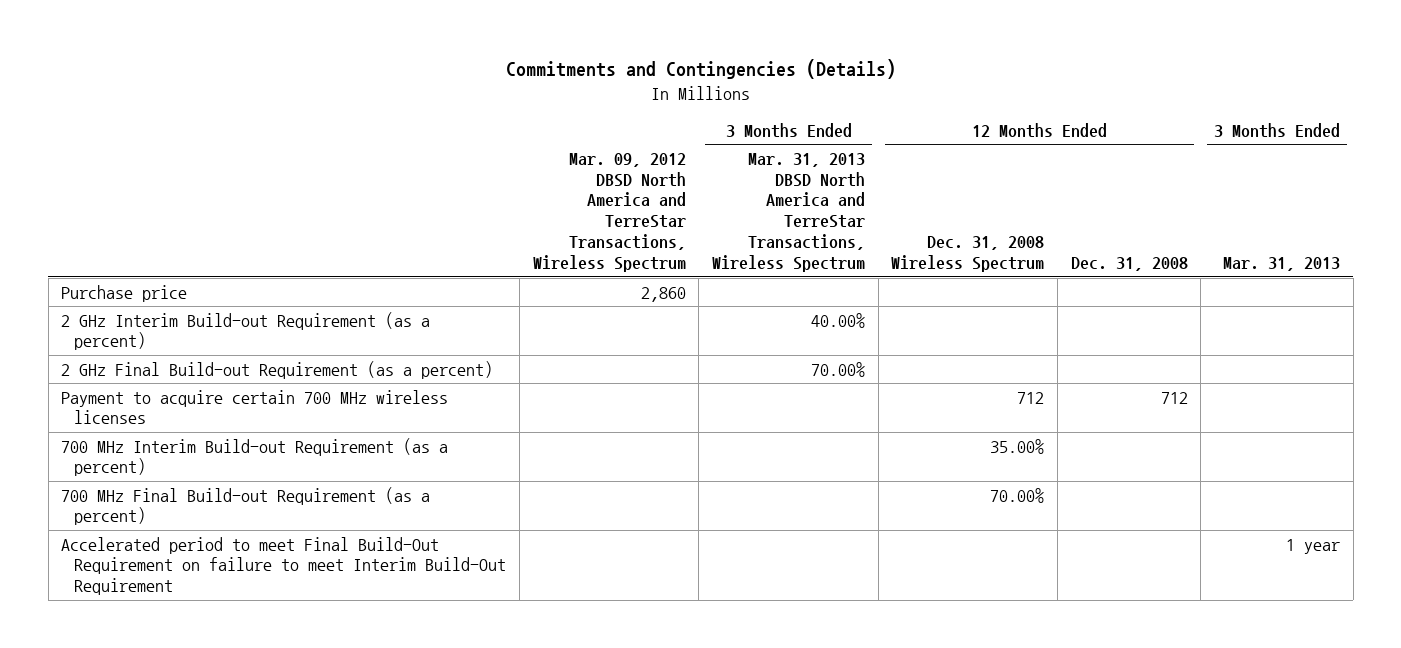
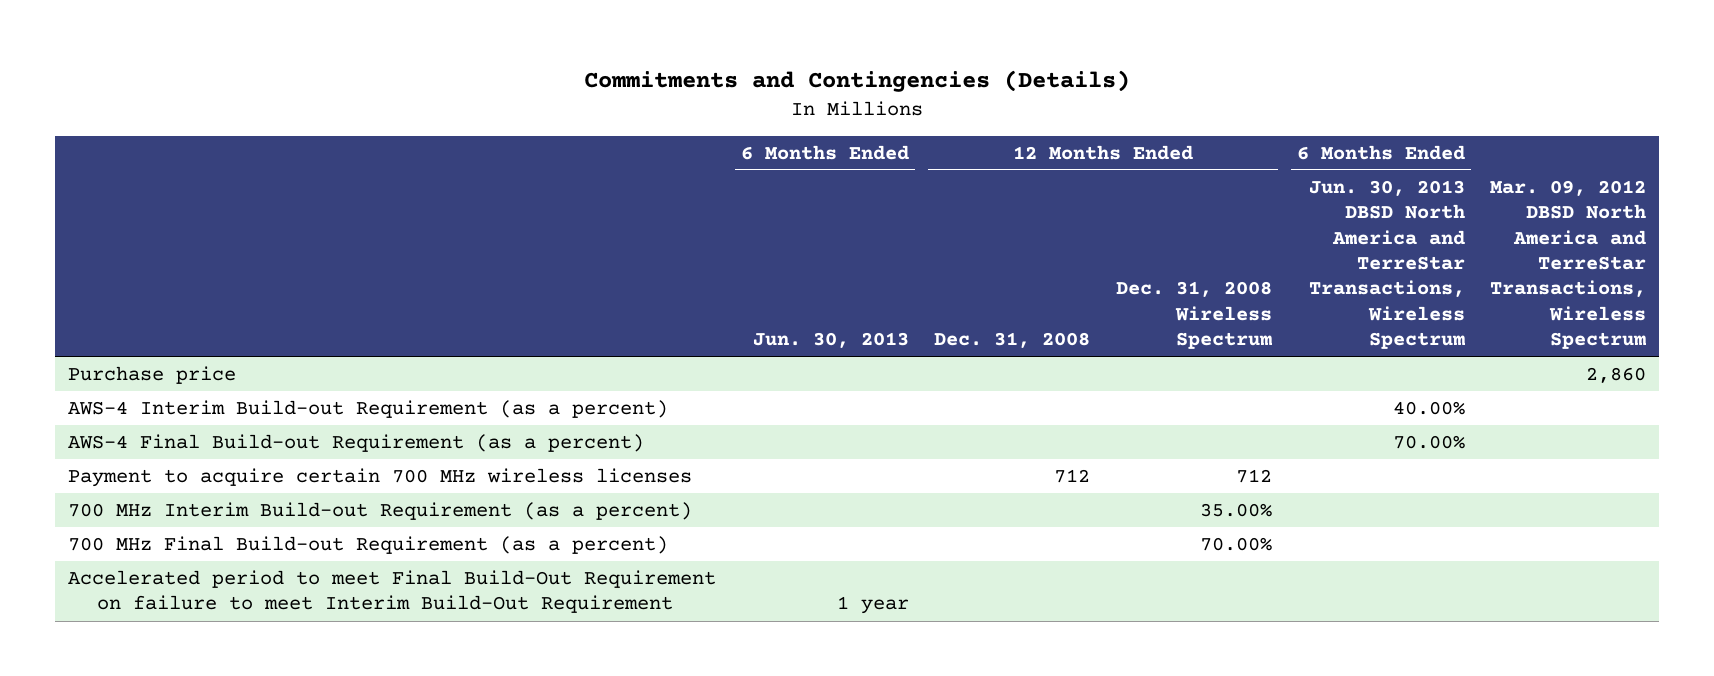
- | Mar. 09, 2012 DBSD North America and TerreStar Transactions, Wireless Spectrum | 3 Months Ended Mar. 31, 2013 DBSD North America and TerreStar Transactions, Wireless Spectrum | 12 Months Ended Dec. 31, 2008 Wireless Spectrum | 12 Months Ended Dec. 31, 2008 | 3 Months Ended Mar. 31, 2013
+ | 6 Months Ended Jun. 30, 2013 | 12 Months Ended Dec. 31, 2008 | 12 Months Ended Dec. 31, 2008 Wireless Spectrum | 6 Months Ended Jun. 30, 2013 DBSD North America and TerreStar Transactions, Wireless Spectrum | Mar. 09, 2012 DBSD North America and TerreStar Transactions, Wireless Spectrum
- 2 GHz Interim Build-out Requirement (as a percent) | | 40.00% | | |
- 2 GHz Final Build-out Requirement (as a percent) | | 70.00% | | |
+ AWS-4 Interim Build-out Requirement (as a percent) | | | | 40.00% |
+ AWS-4 Final Build-out Requirement (as a percent) | | | | 70.00% |

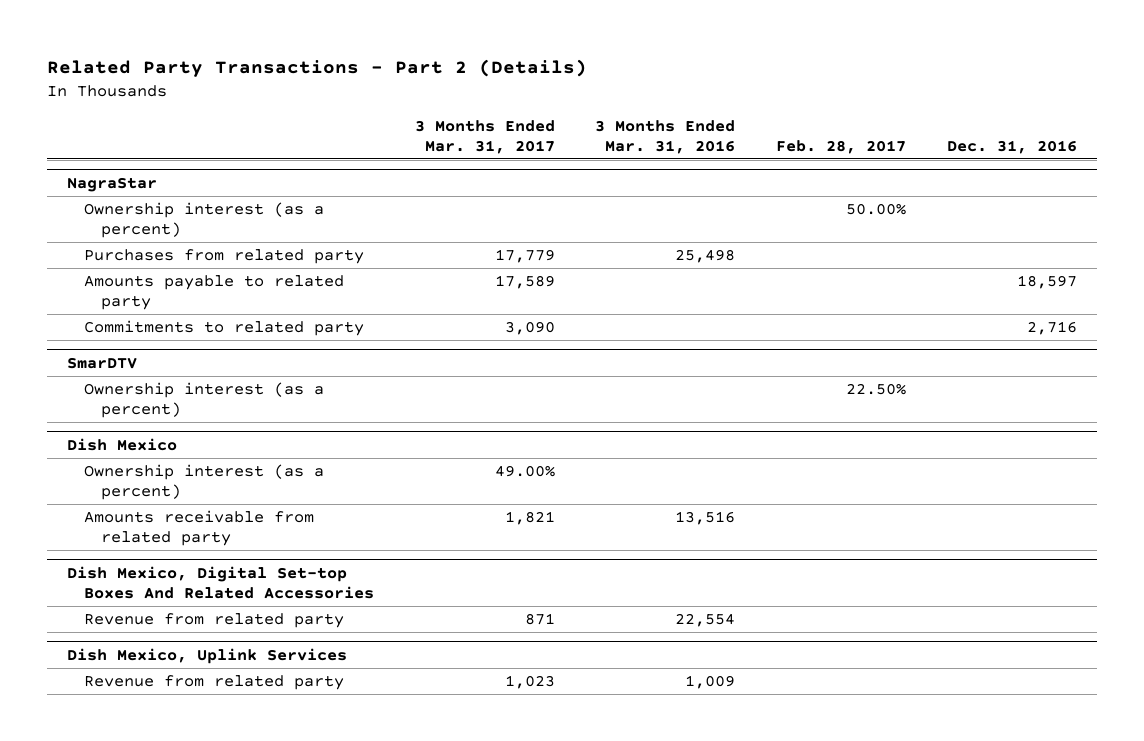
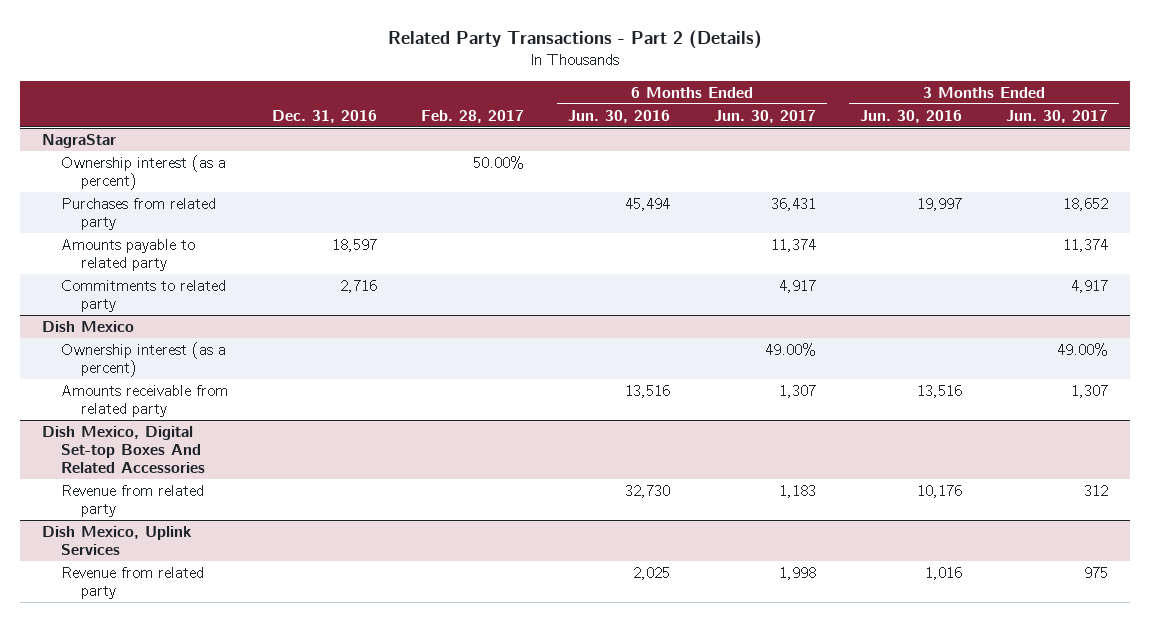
- | 3 Months Ended Mar. 31, 2017 | 3 Months Ended Mar. 31, 2016 | Feb. 28, 2017 | Dec. 31, 2016
+ | Dec. 31, 2016 | Feb. 28, 2017 | 6 Months Ended Jun. 30, 2016 | 6 Months Ended Jun. 30, 2017 | 3 Months Ended Jun. 30, 2016 | 3 Months Ended Jun. 30, 2017
- SmarDTV
- Ownership interest (as a percent) | | | 22.50% |

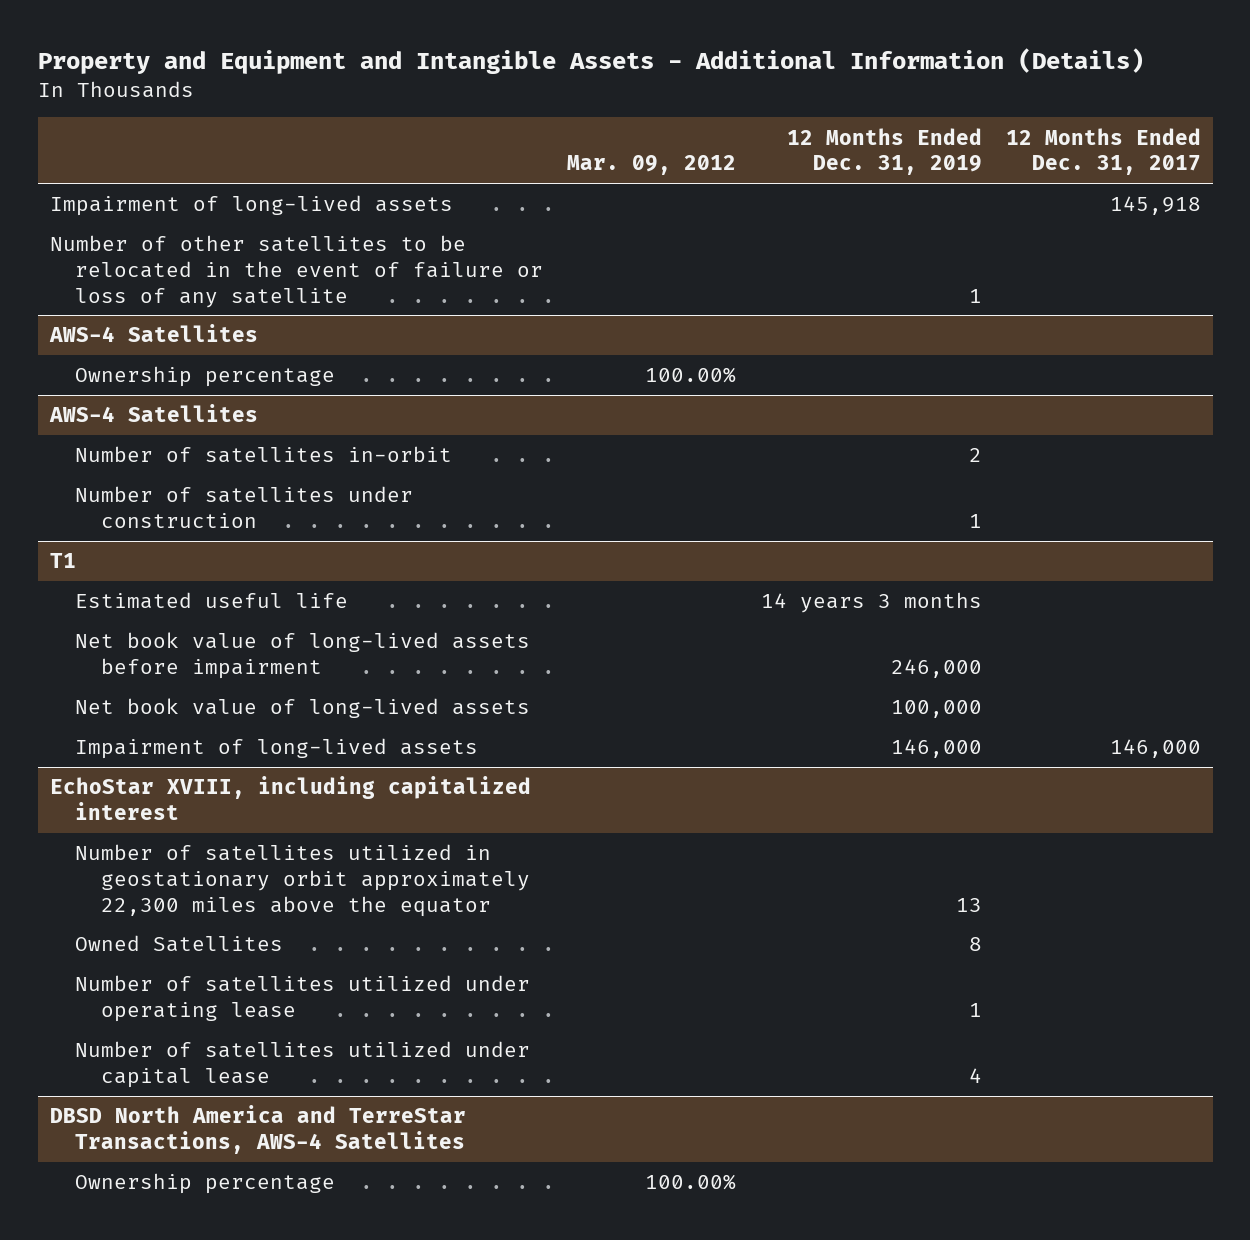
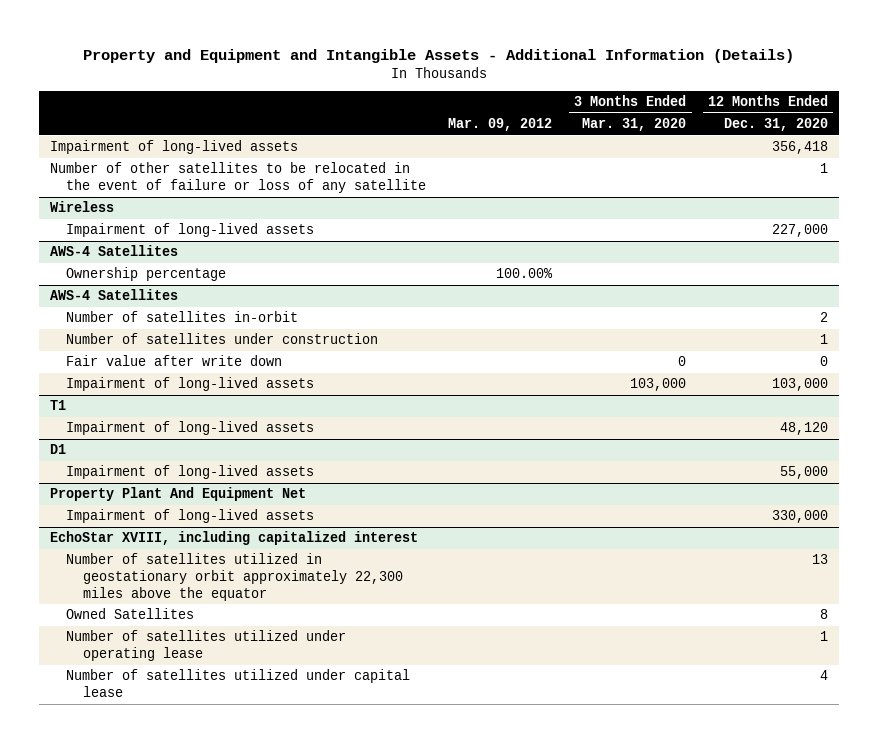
- | Mar. 09, 2012 | 12 Months Ended Dec. 31, 2019 | 12 Months Ended Dec. 31, 2017
+ | Mar. 09, 2012 | 3 Months Ended Mar. 31, 2020 | 12 Months Ended Dec. 31, 2020
+ Wireless
+ Impairment of long-lived assets | | | 227,000
@ AWS-4 Satellites
+ Fair value after write down | | 0 | 0
+ Impairment of long-lived assets | | 103,000 | 103,000
@ T1
- Estimated useful life | | 14 years 3 months |
- Net book value of long-lived assets before impairment | | 246,000 |
- Net book value of long-lived assets | | 100,000 |
+ D1
+ Impairment of long-lived assets | | | 55,000
+ Property Plant And Equipment Net
+ Impairment of long-lived assets | | | 330,000
- DBSD North America and TerreStar Transactions, AWS-4 Satellites
- Ownership percentage | 100.00% | |

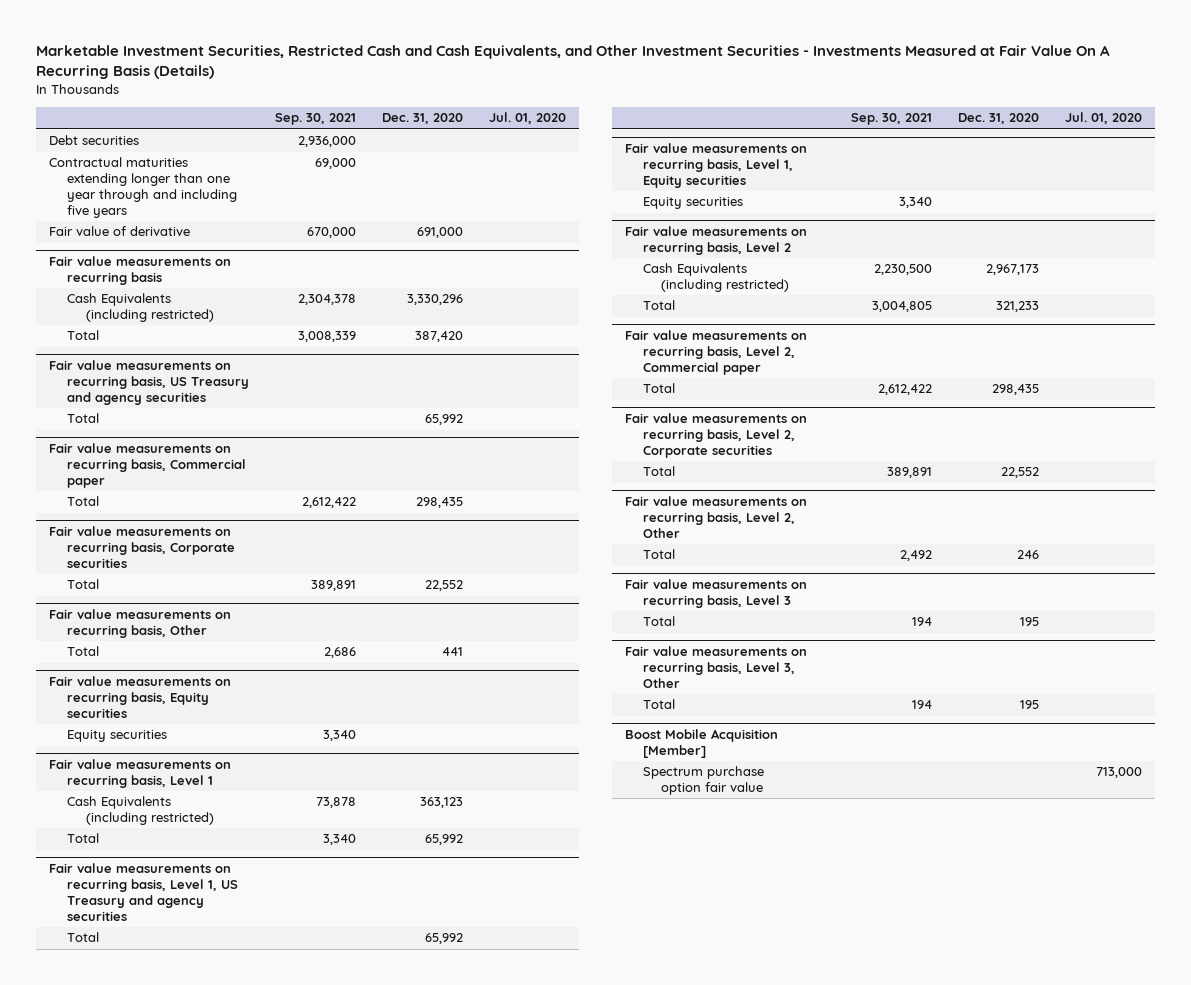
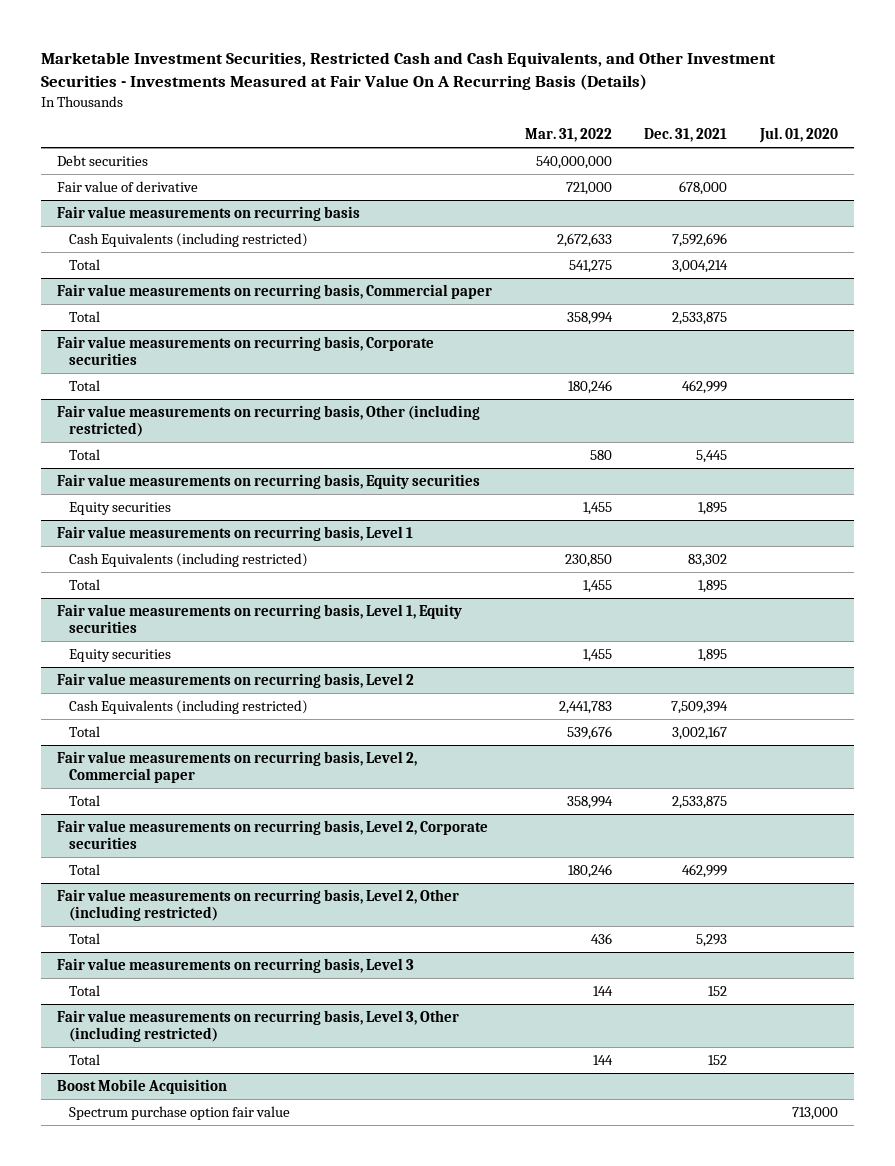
- | Sep. 30, 2021 | Dec. 31, 2020 | Jul. 01, 2020
+ | Mar. 31, 2022 | Dec. 31, 2021 | Jul. 01, 2020
- Contractual maturities extending longer than one year through and including five years | 69,000 | |
- Fair value measurements on recurring basis, US Treasury and agency securities
- Total | | 65,992 |
- Fair value measurements on recurring basis, Other
+ Fair value measurements on recurring basis, Other (including restricted)
- Fair value measurements on recurring basis, Level 1, US Treasury and agency securities
- Total | | 65,992 |
- Fair value measurements on recurring basis, Level 2, Other
+ Fair value measurements on recurring basis, Level 2, Other (including restricted)
- Fair value measurements on recurring basis, Level 3, Other
+ Fair value measurements on recurring basis, Level 3, Other (including restricted)
- Boost Mobile Acquisition [Member]
+ Boost Mobile Acquisition

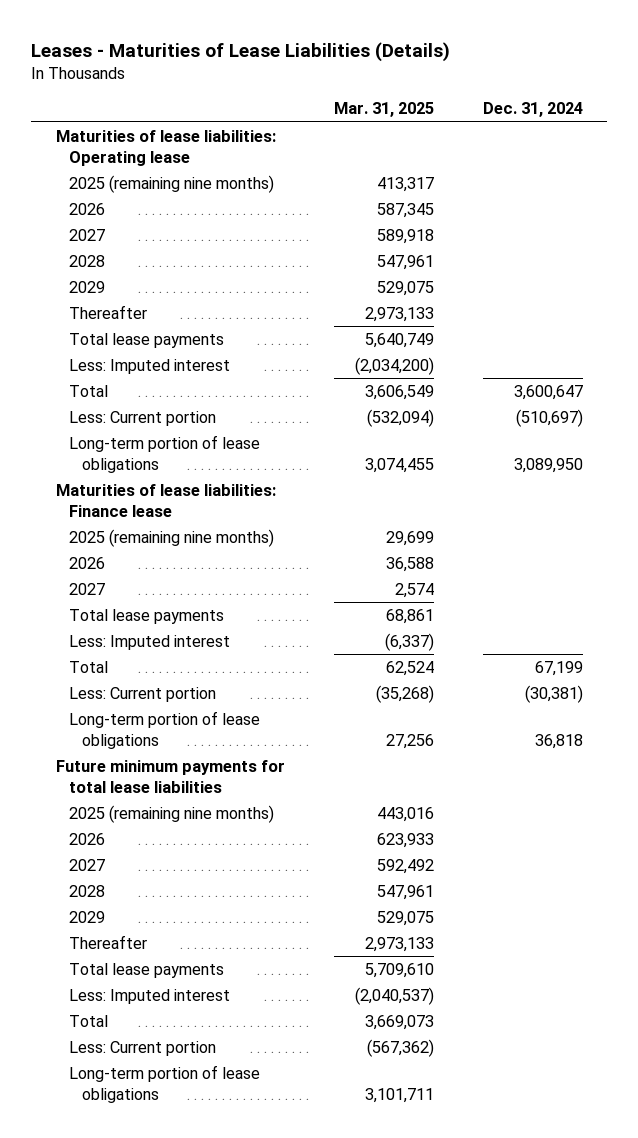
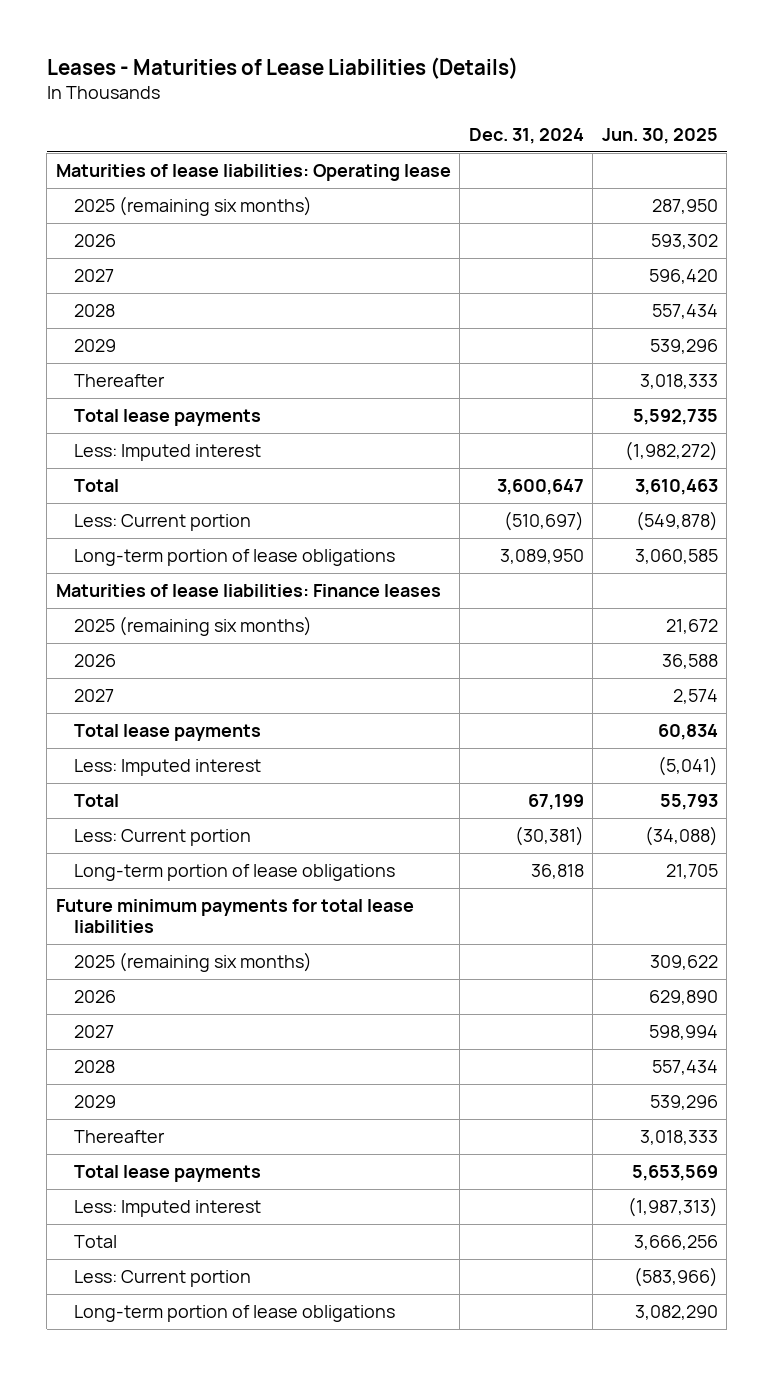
- | Mar. 31, 2025 | Dec. 31, 2024
+ | Dec. 31, 2024 | Jun. 30, 2025
- 2025 (remaining nine months) | 413,317 |
+ 2025 (remaining six months) | | 287,950
- Maturities of lease liabilities: Finance lease
- 2025 (remaining nine months) | 29,699 |
+ Maturities of lease liabilities: Finance leases
+ 2025 (remaining six months) | | 21,672
- 2025 (remaining nine months) | 443,016 |
+ 2025 (remaining six months) | | 309,622

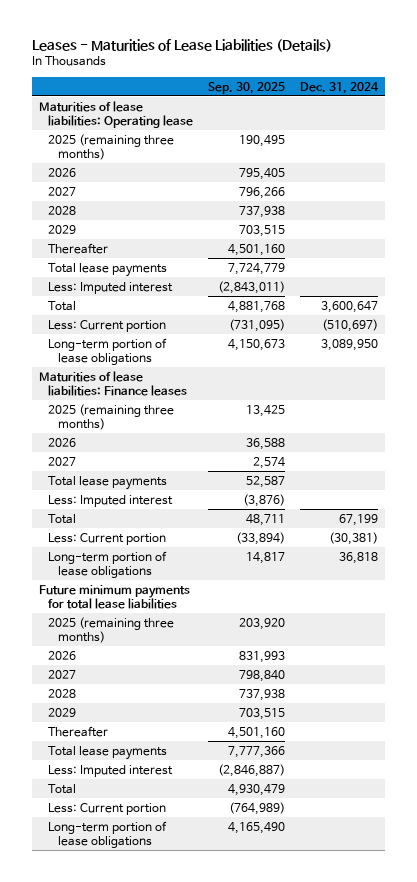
- | Dec. 31, 2024 | Jun. 30, 2025
+ | Sep. 30, 2025 | Dec. 31, 2024
- 2025 (remaining six months) | | 287,950
+ 2025 (remaining three months) | 190,495 |
- 2025 (remaining six months) | | 21,672
+ 2025 (remaining three months) | 13,425 |
- 2025 (remaining six months) | | 309,622
+ 2025 (remaining three months) | 203,920 |

